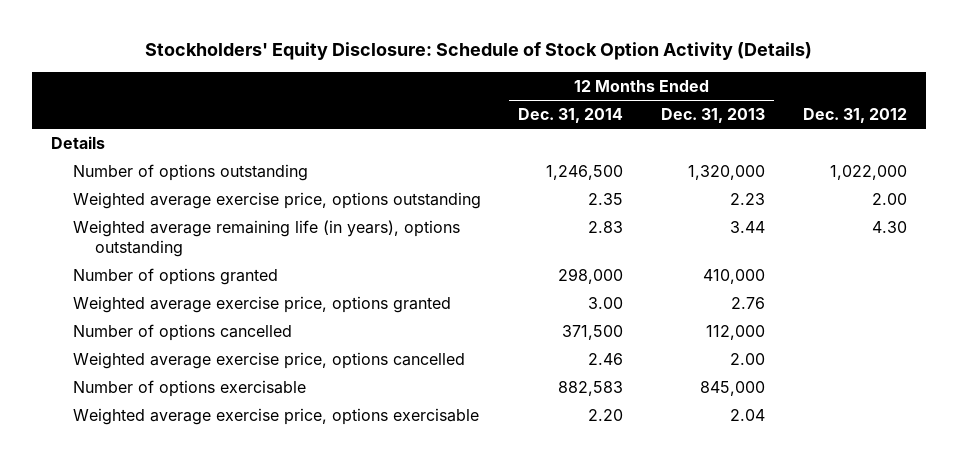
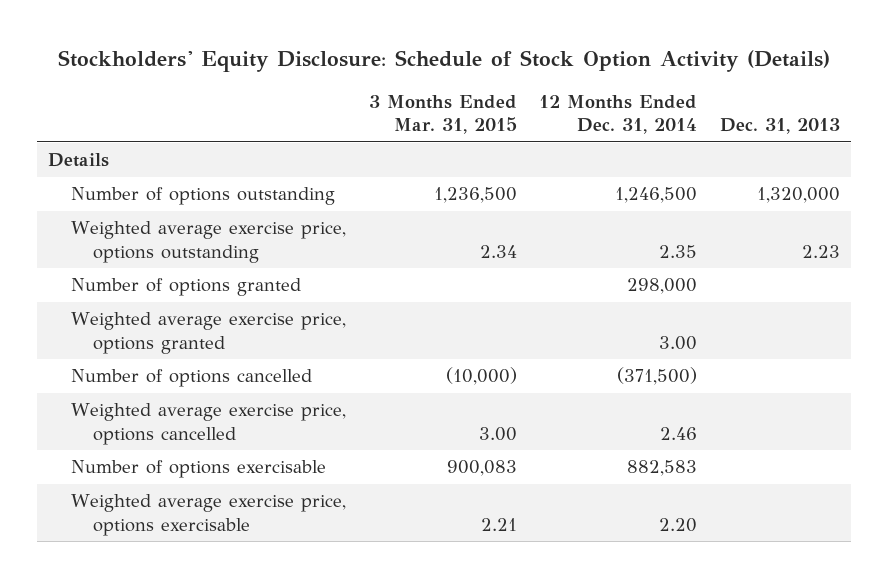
- | 12 Months Ended Dec. 31, 2014 | 12 Months Ended Dec. 31, 2013 | Dec. 31, 2012
+ | 3 Months Ended Mar. 31, 2015 | 12 Months Ended Dec. 31, 2014 | Dec. 31, 2013
- Weighted average remaining life (in years), options outstanding | 2.83 | 3.44 | 4.30
- Number of options cancelled | 371,500 | 112,000 |
+ Number of options cancelled | (10,000) | (371,500) |

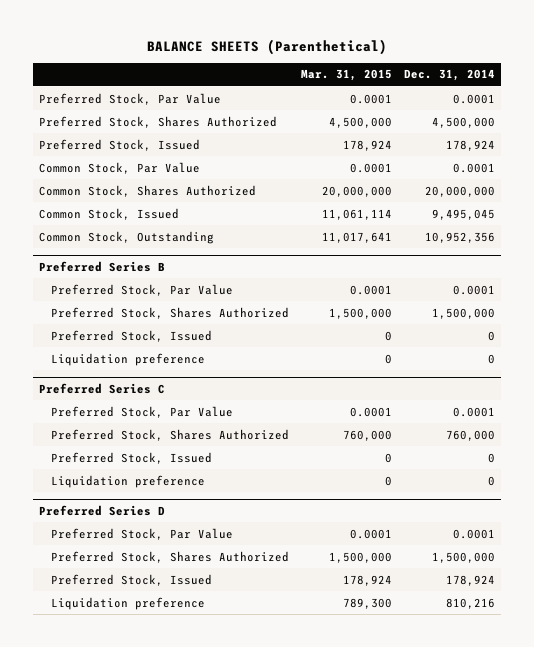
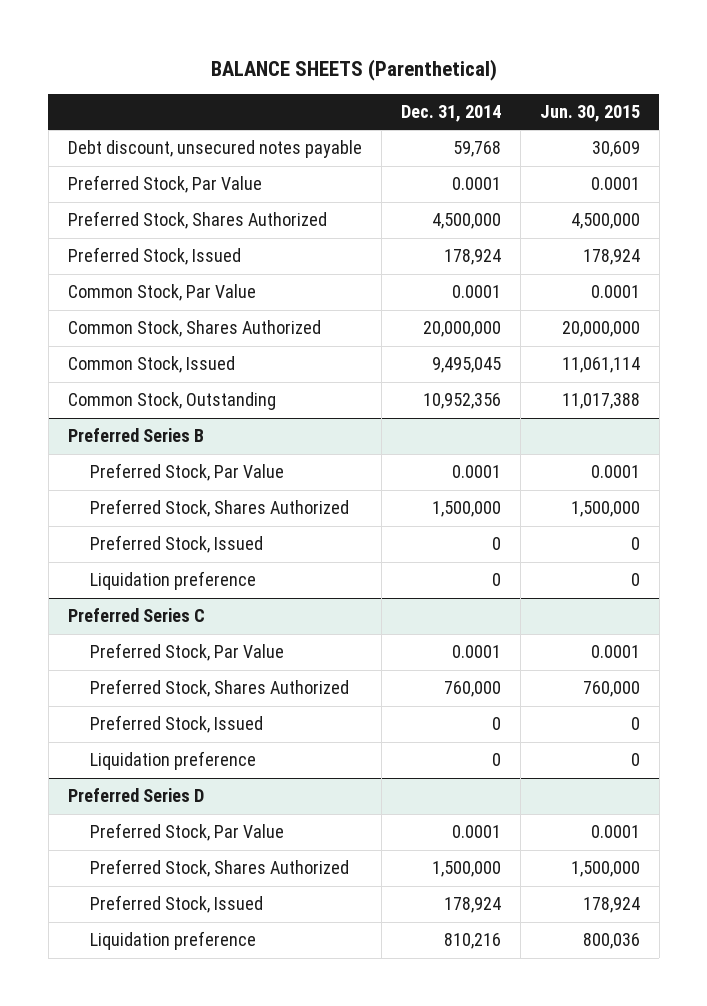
- | Mar. 31, 2015 | Dec. 31, 2014
+ | Dec. 31, 2014 | Jun. 30, 2015
+ Debt discount, unsecured notes payable | 59,768 | 30,609

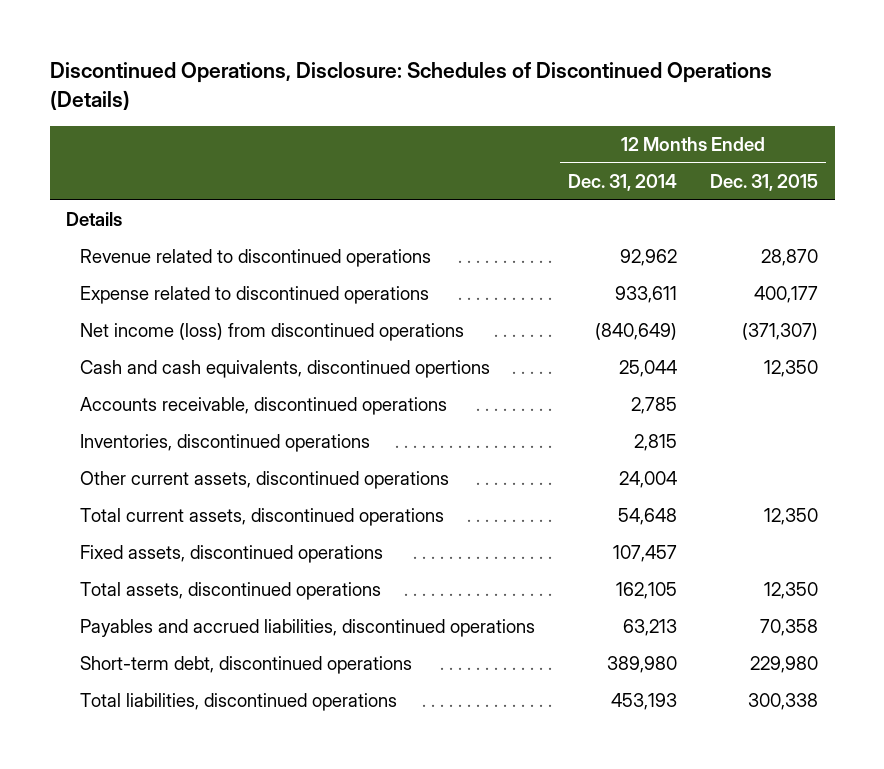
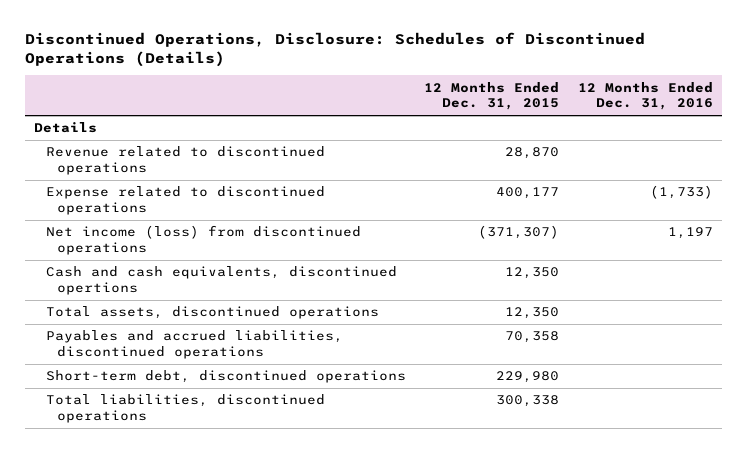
- | 12 Months Ended Dec. 31, 2014 | 12 Months Ended Dec. 31, 2015
+ | 12 Months Ended Dec. 31, 2015 | 12 Months Ended Dec. 31, 2016
- Accounts receivable, discontinued operations | 2,785 |
- Inventories, discontinued operations | 2,815 |
- Other current assets, discontinued operations | 24,004 |
- Total current assets, discontinued operations | 54,648 | 12,350
- Fixed assets, discontinued operations | 107,457 |

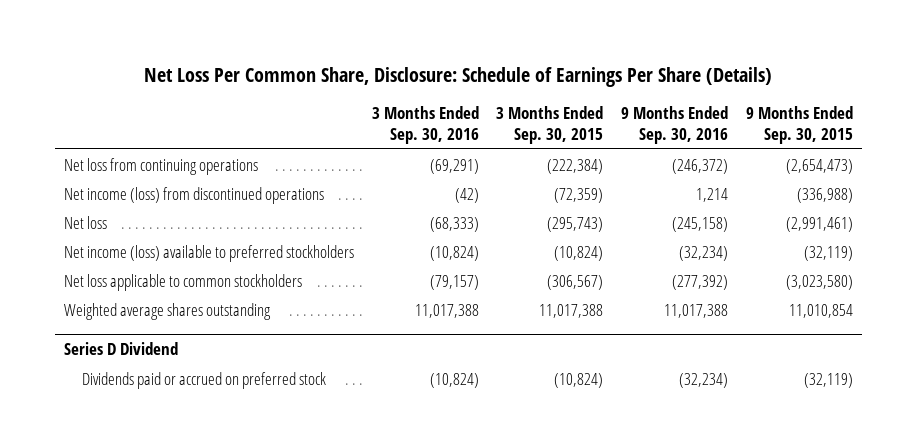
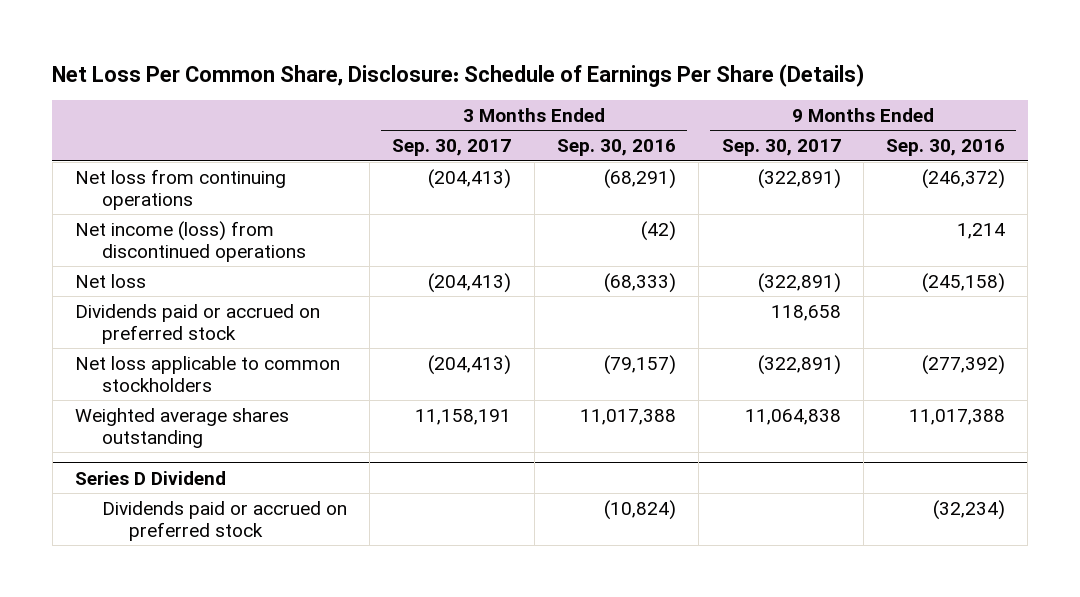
- | 3 Months Ended Sep. 30, 2016 | 3 Months Ended Sep. 30, 2015 | 9 Months Ended Sep. 30, 2016 | 9 Months Ended Sep. 30, 2015
+ | 3 Months Ended Sep. 30, 2017 | 3 Months Ended Sep. 30, 2016 | 9 Months Ended Sep. 30, 2017 | 9 Months Ended Sep. 30, 2016
- Net loss from continuing operations | (69,291) | (222,384) | (246,372) | (2,654,473)
+ Net loss from continuing operations | (204,413) | (68,291) | (322,891) | (246,372)
- Net income (loss) available to preferred stockholders | (10,824) | (10,824) | (32,234) | (32,119)
+ Dividends paid or accrued on preferred stock | | | 118,658 |

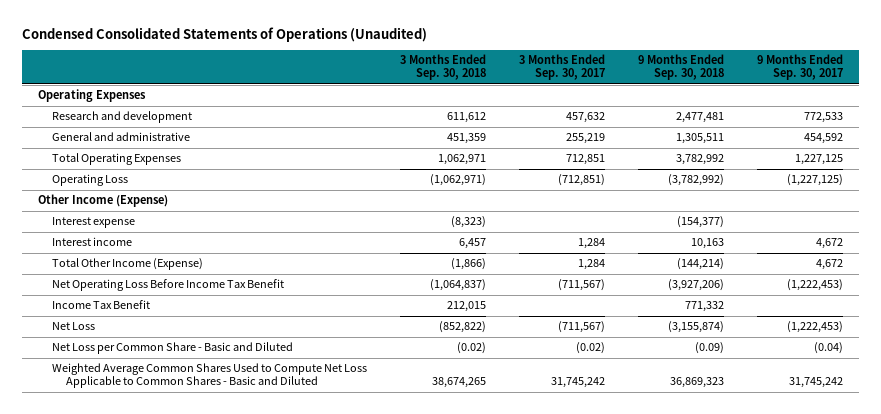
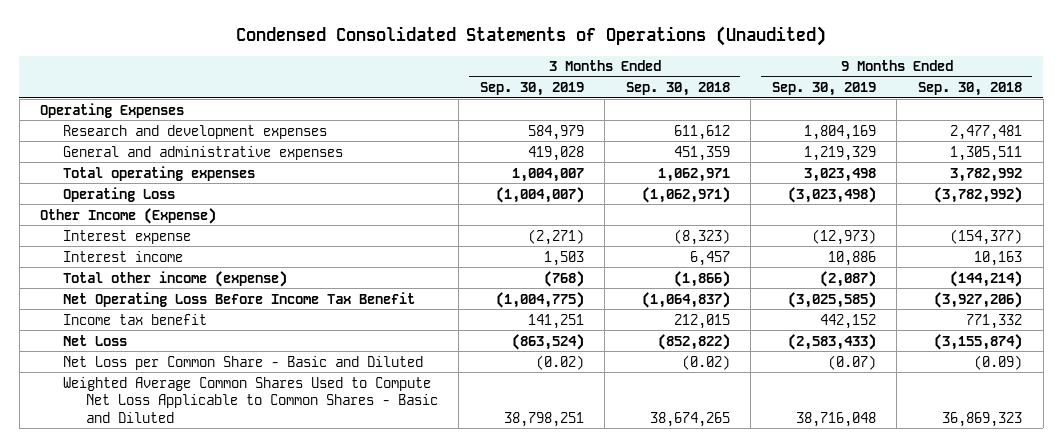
- | 3 Months Ended Sep. 30, 2018 | 3 Months Ended Sep. 30, 2017 | 9 Months Ended Sep. 30, 2018 | 9 Months Ended Sep. 30, 2017
+ | 3 Months Ended Sep. 30, 2019 | 3 Months Ended Sep. 30, 2018 | 9 Months Ended Sep. 30, 2019 | 9 Months Ended Sep. 30, 2018
- Research and development | 611,612 | 457,632 | 2,477,481 | 772,533
- General and administrative | 451,359 | 255,219 | 1,305,511 | 454,592
- Total Operating Expenses | 1,062,971 | 712,851 | 3,782,992 | 1,227,125
+ Research and development expenses | 584,979 | 611,612 | 1,804,169 | 2,477,481
+ General and administrative expenses | 419,028 | 451,359 | 1,219,329 | 1,305,511
+ Total operating expenses | 1,004,007 | 1,062,971 | 3,023,498 | 3,782,992
- Total Other Income (Expense) | (1,866) | 1,284 | (144,214) | 4,672
+ Total other income (expense) | (768) | (1,866) | (2,087) | (144,214)
- Income Tax Benefit | 212,015 | | 771,332 |
+ Income tax benefit | 141,251 | 212,015 | 442,152 | 771,332

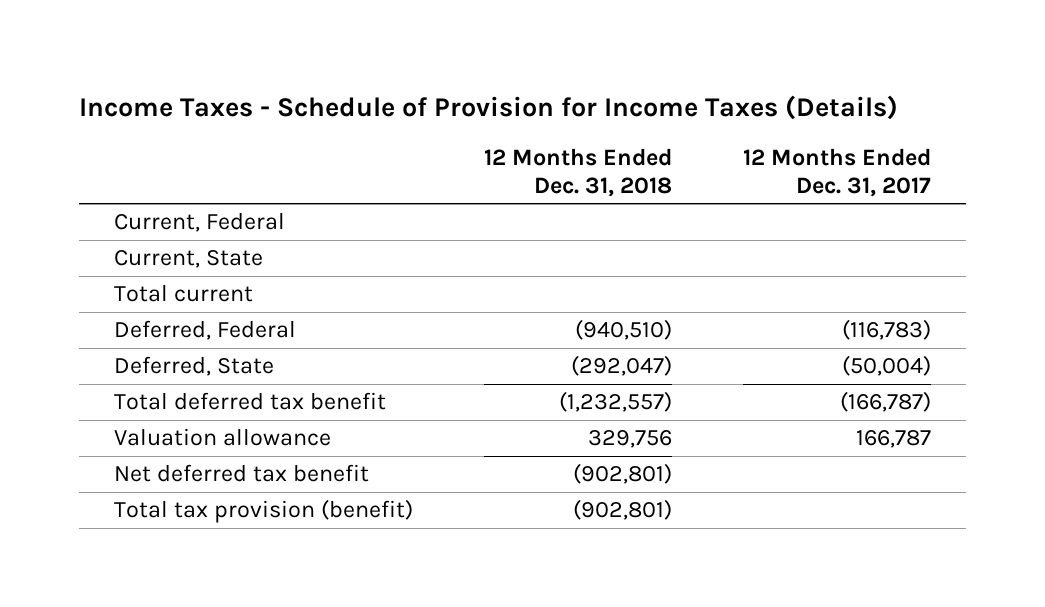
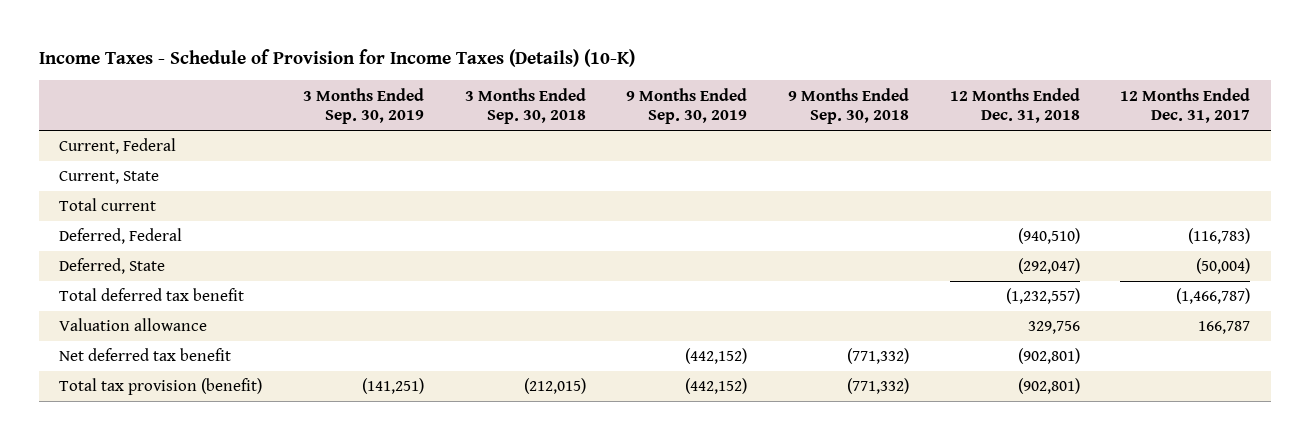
- Income Taxes - Schedule of Provision for Income Taxes (Details)
+ Income Taxes - Schedule of Provision for Income Taxes (Details) (10-K)
- | 12 Months Ended Dec. 31, 2018 | 12 Months Ended Dec. 31, 2017
+ | 3 Months Ended Sep. 30, 2019 | 3 Months Ended Sep. 30, 2018 | 9 Months Ended Sep. 30, 2019 | 9 Months Ended Sep. 30, 2018 | 12 Months Ended Dec. 31, 2018 | 12 Months Ended Dec. 31, 2017
- Total deferred tax benefit | (1,232,557) | (166,787)
+ Total deferred tax benefit | | | | | (1,232,557) | (1,466,787)

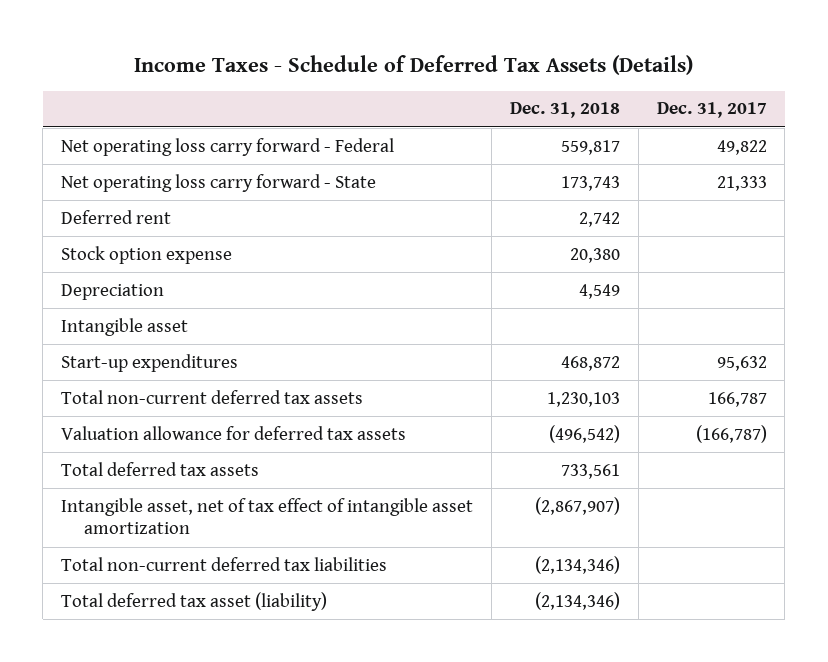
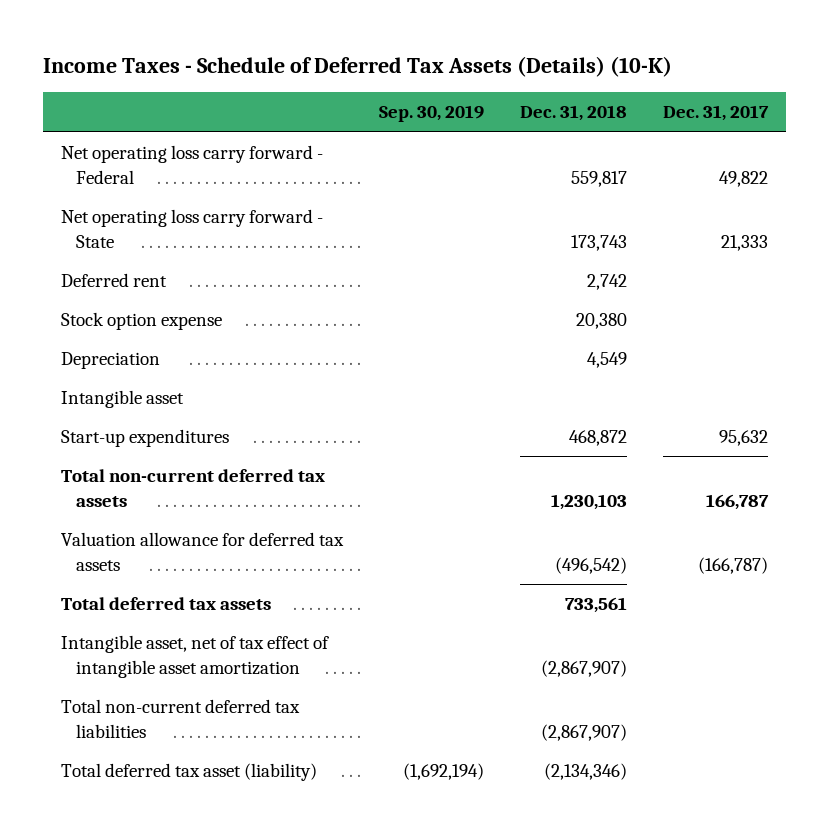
- Income Taxes - Schedule of Deferred Tax Assets (Details)
+ Income Taxes - Schedule of Deferred Tax Assets (Details) (10-K)
- | Dec. 31, 2018 | Dec. 31, 2017
+ | Sep. 30, 2019 | Dec. 31, 2018 | Dec. 31, 2017
- Total non-current deferred tax liabilities | (2,134,346) |
+ Total non-current deferred tax liabilities | | (2,867,907) |

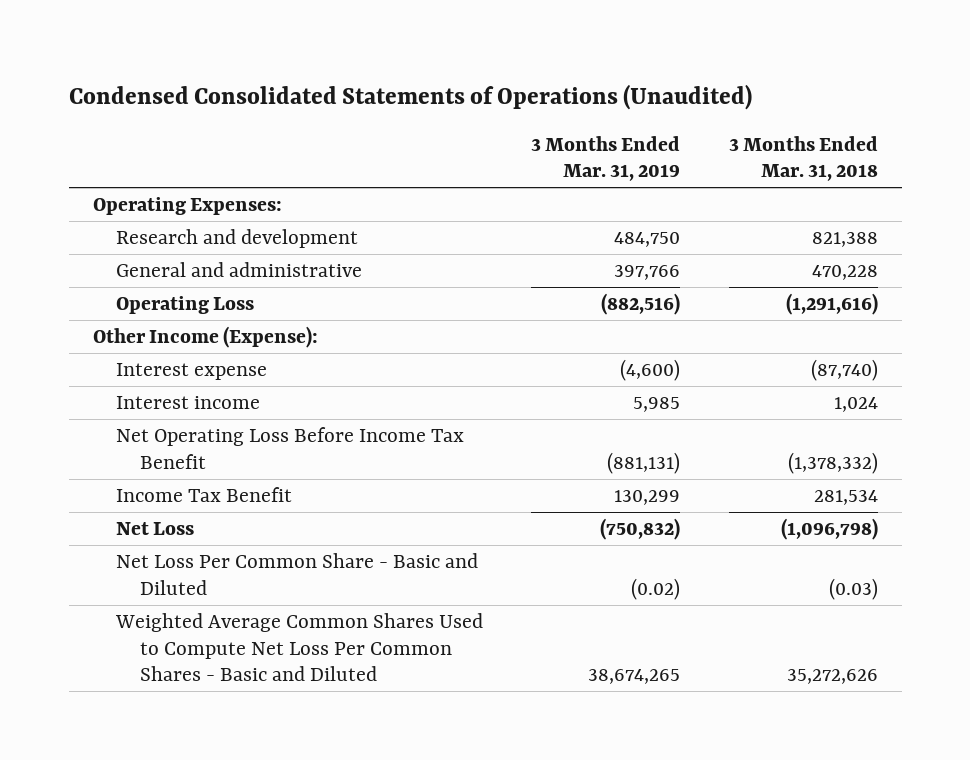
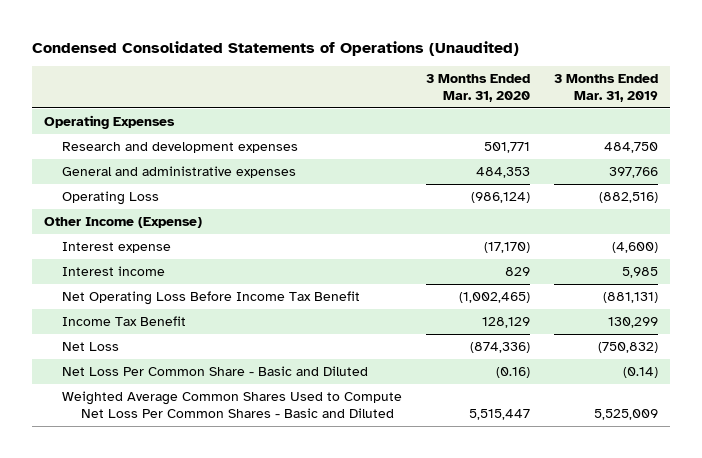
- | 3 Months Ended Mar. 31, 2019 | 3 Months Ended Mar. 31, 2018
+ | 3 Months Ended Mar. 31, 2020 | 3 Months Ended Mar. 31, 2019
- Operating Expenses:
- Research and development | 484,750 | 821,388
- General and administrative | 397,766 | 470,228
+ Operating Expenses
+ Research and development expenses | 501,771 | 484,750
+ General and administrative expenses | 484,353 | 397,766
- Other Income (Expense):
+ Other Income (Expense)
- Net Loss Per Common Share - Basic and Diluted | (0.02) | (0.03)
- Weighted Average Common Shares Used to Compute Net Loss Per Common Shares - Basic and Diluted | 38,674,265 | 35,272,626
+ Net Loss Per Common Share - Basic and Diluted | (0.16) | (0.14)
+ Weighted Average Common Shares Used to Compute Net Loss Per Common Shares - Basic and Diluted | 5,515,447 | 5,525,009

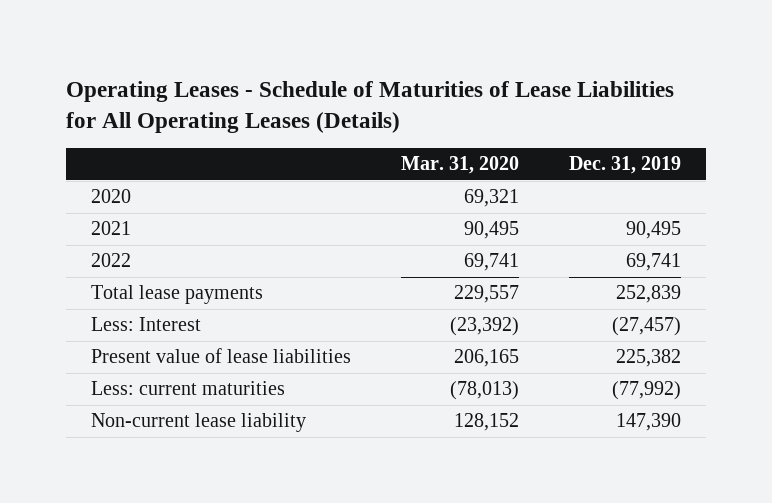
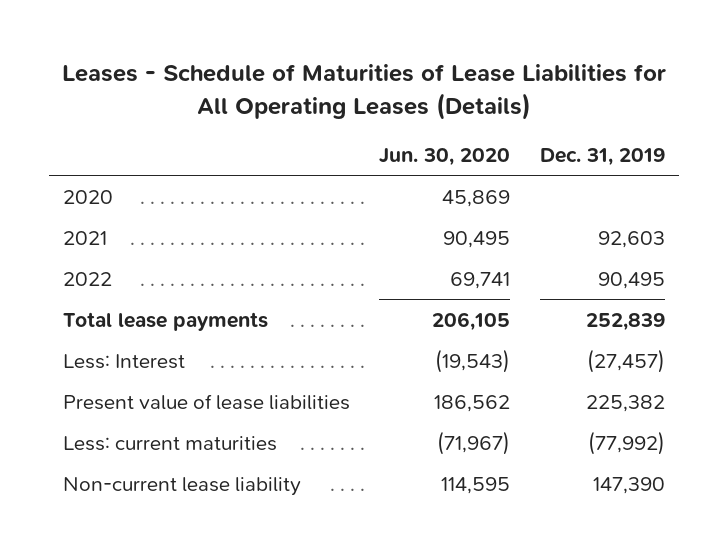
- Operating Leases - Schedule of Maturities of Lease Liabilities for All Operating Leases (Details)
+ Leases - Schedule of Maturities of Lease Liabilities for All Operating Leases (Details)
- | Mar. 31, 2020 | Dec. 31, 2019
+ | Jun. 30, 2020 | Dec. 31, 2019
- 2021 | 90,495 | 90,495
- 2022 | 69,741 | 69,741
+ 2021 | 90,495 | 92,603
+ 2022 | 69,741 | 90,495

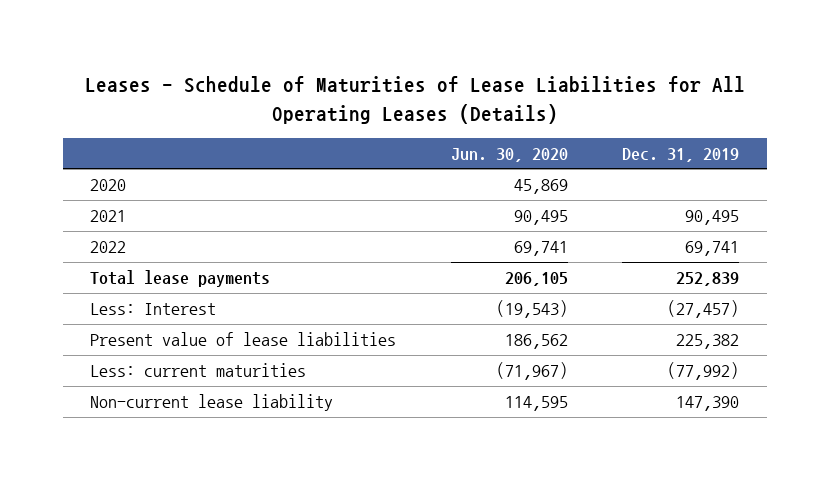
- 2021 | 90,495 | 92,603
- 2022 | 69,741 | 90,495
+ 2021 | 90,495 | 90,495
+ 2022 | 69,741 | 69,741

